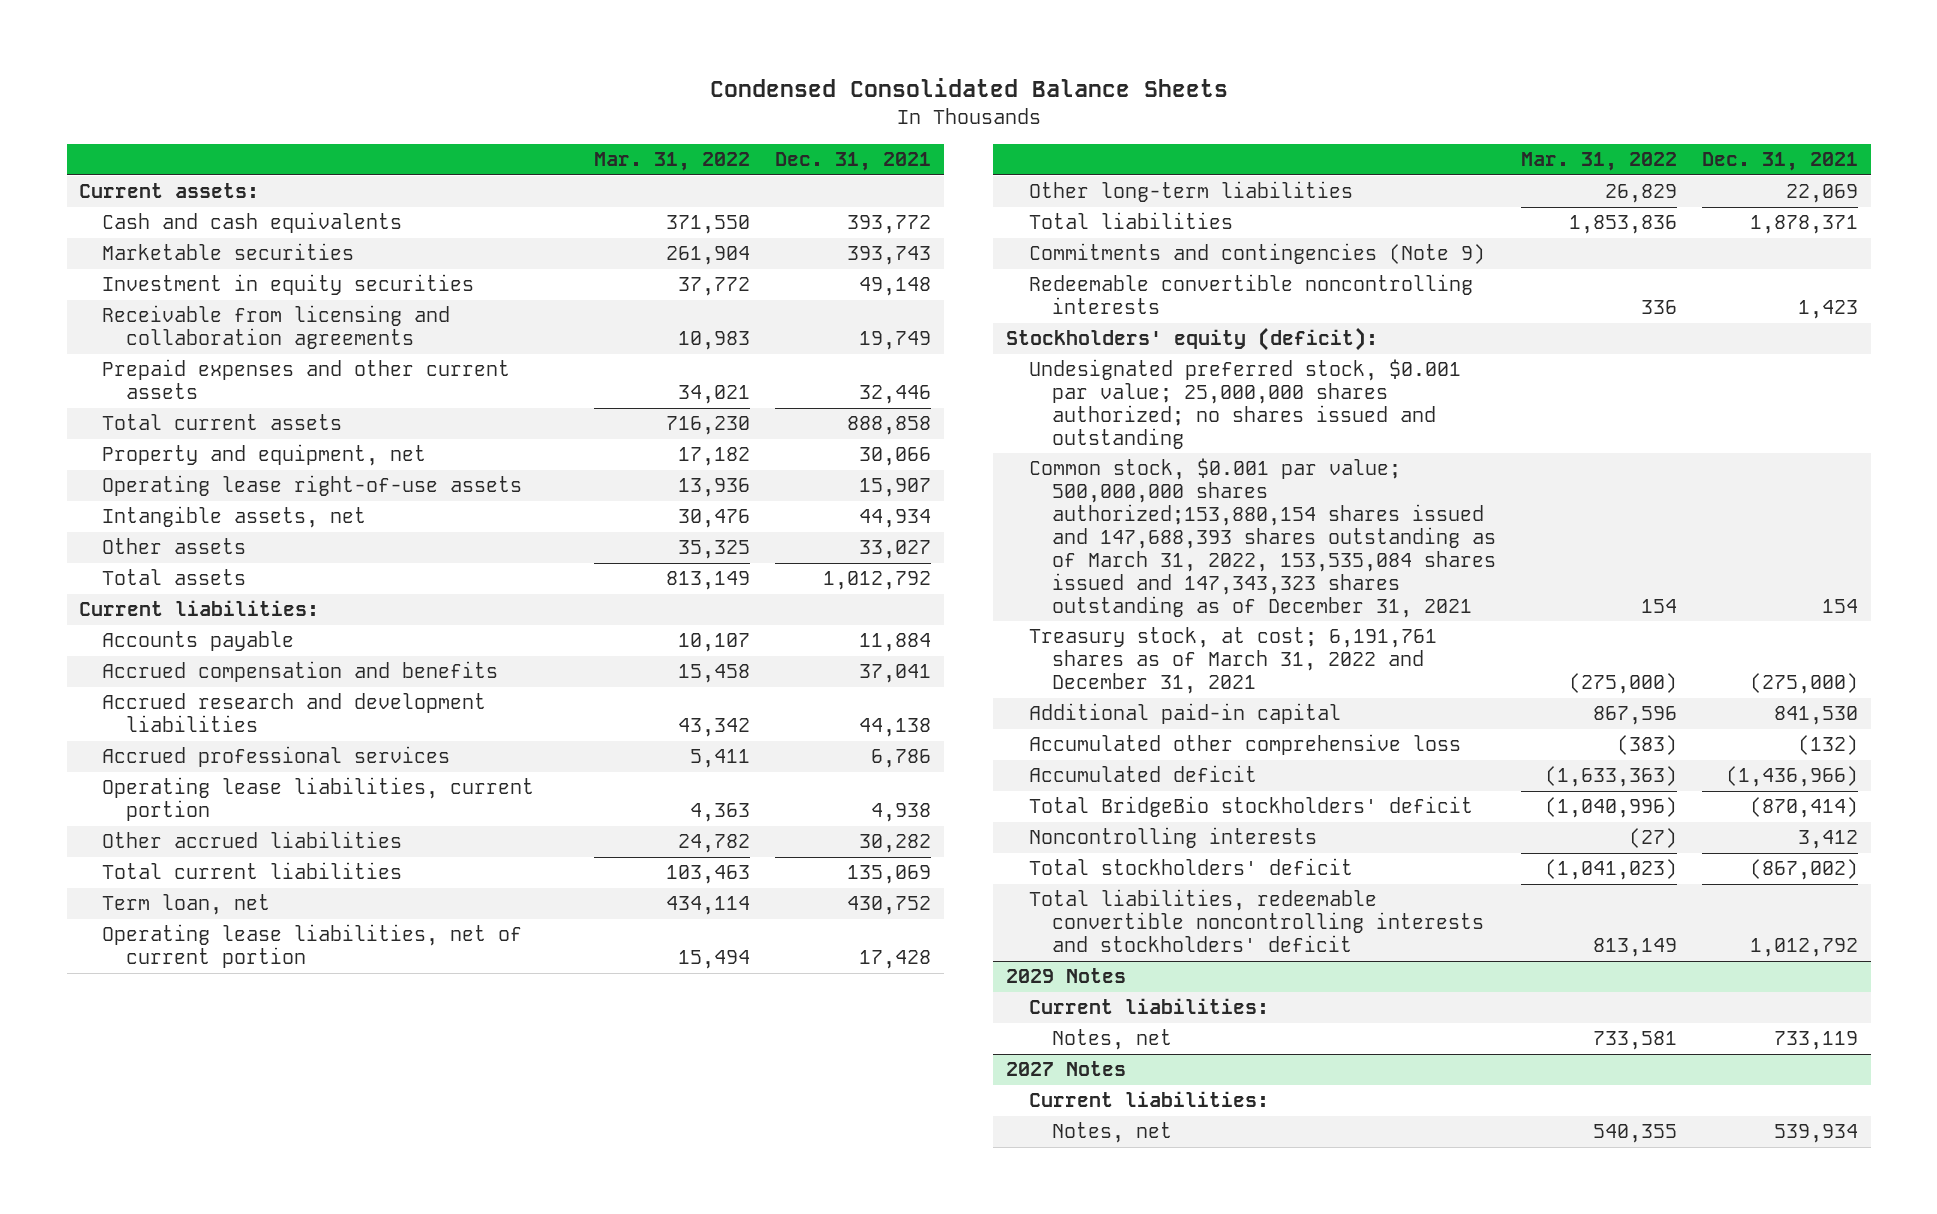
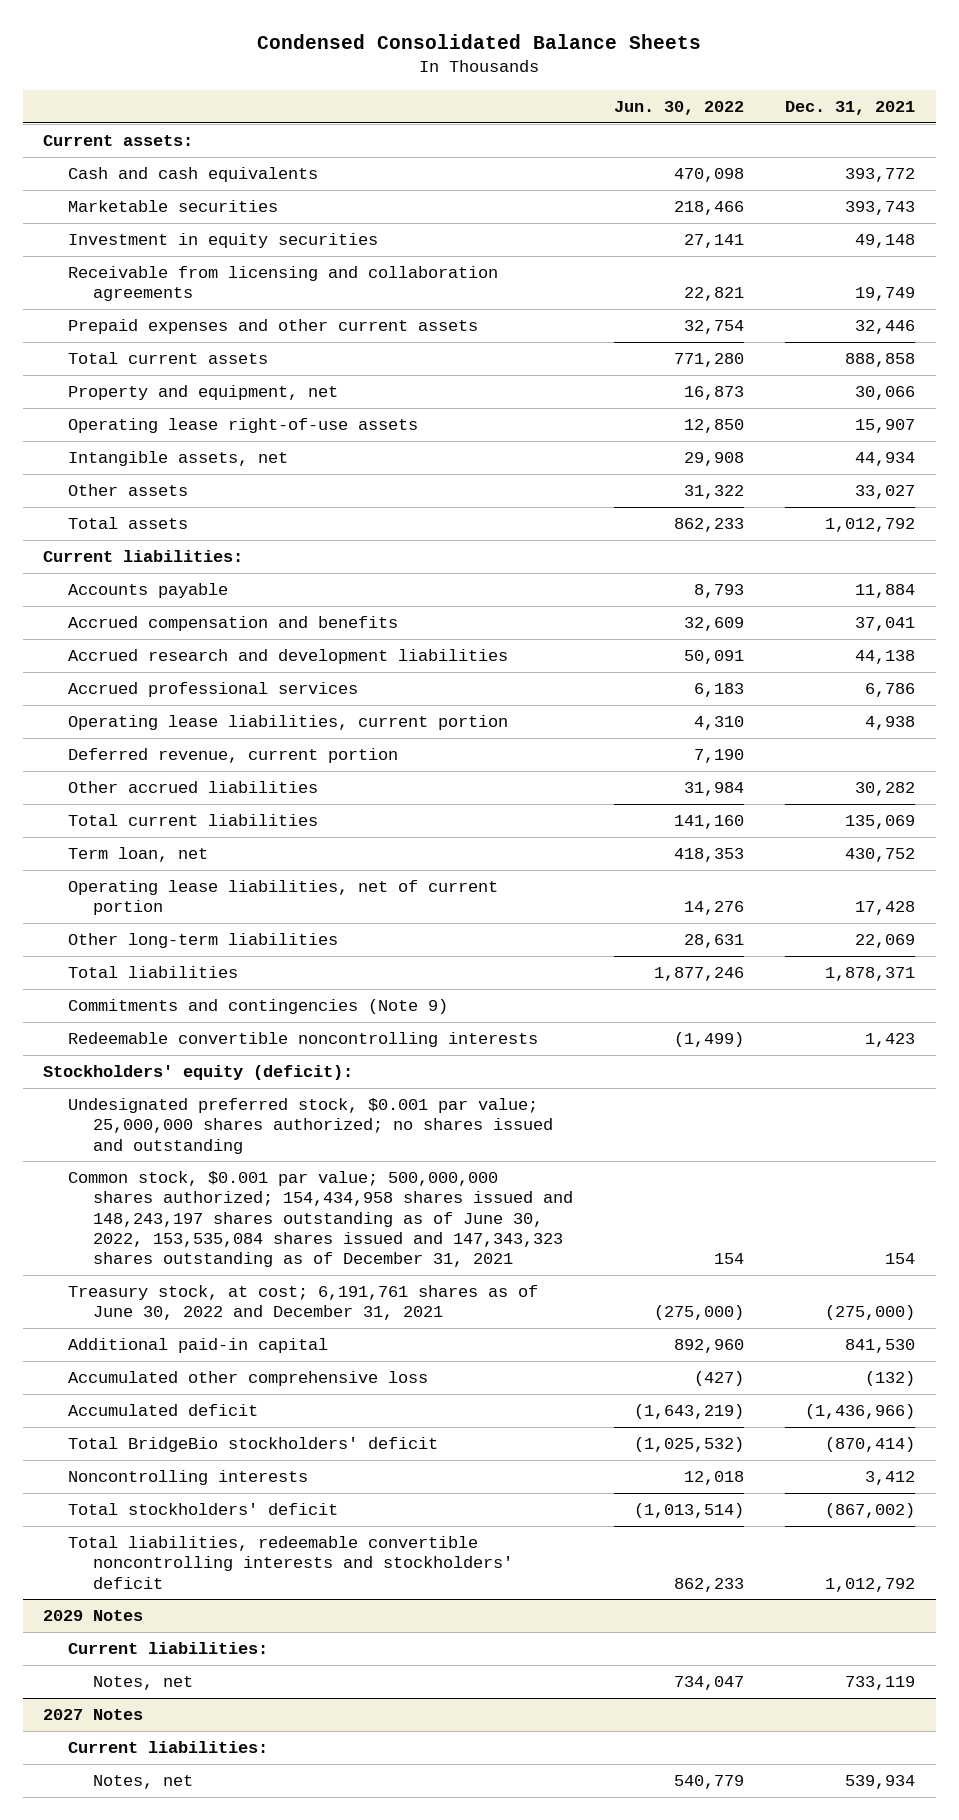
- | Mar. 31, 2022 | Dec. 31, 2021
+ | Jun. 30, 2022 | Dec. 31, 2021
+ Deferred revenue, current portion | 7,190 |
- Common stock, $0.001 par value; 500,000,000 shares authorized;153,880,154 shares issued and 147,688,393 shares outstanding as of March 31, 2022, 153,535,084 shares issued and 147,343,323 shares outstanding as of December 31, 2021 | 154 | 154
- Treasury stock, at cost; 6,191,761 shares as of March 31, 2022 and December 31, 2021 | (275,000) | (275,000)
+ Common stock, $0.001 par value; 500,000,000 shares authorized; 154,434,958 shares issued and 148,243,197 shares outstanding as of June 30, 2022, 153,535,084 shares issued and 147,343,323 shares outstanding as of December 31, 2021 | 154 | 154
+ Treasury stock, at cost; 6,191,761 shares as of June 30, 2022 and December 31, 2021 | (275,000) | (275,000)

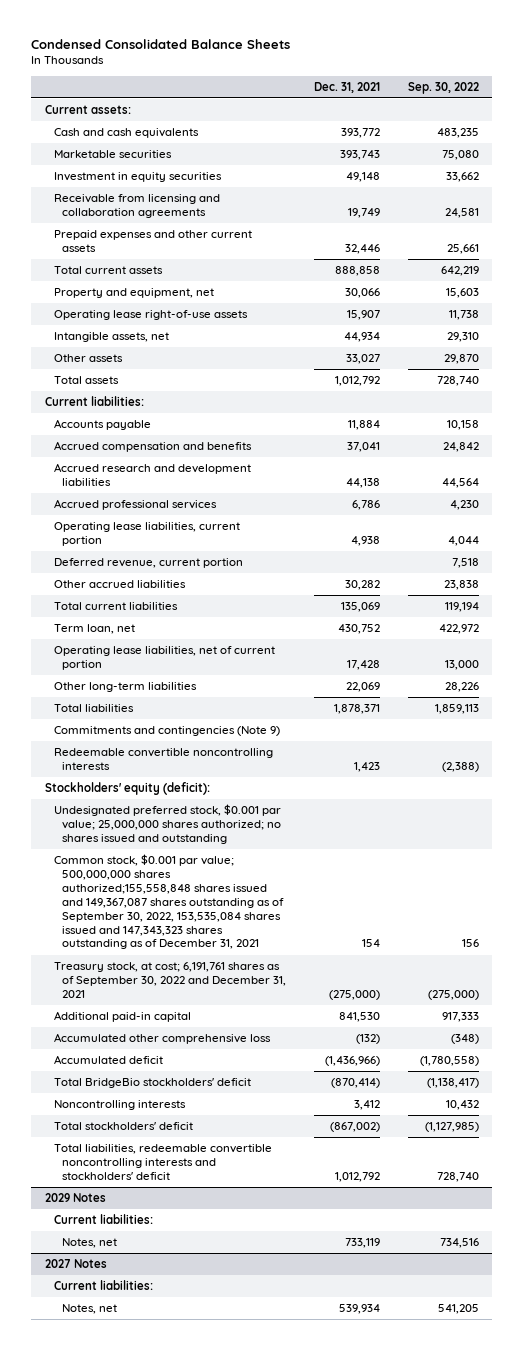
- | Jun. 30, 2022 | Dec. 31, 2021
+ | Dec. 31, 2021 | Sep. 30, 2022
- Common stock, $0.001 par value; 500,000,000 shares authorized; 154,434,958 shares issued and 148,243,197 shares outstanding as of June 30, 2022, 153,535,084 shares issued and 147,343,323 shares outstanding as of December 31, 2021 | 154 | 154
- Treasury stock, at cost; 6,191,761 shares as of June 30, 2022 and December 31, 2021 | (275,000) | (275,000)
+ Common stock, $0.001 par value; 500,000,000 shares authorized;155,558,848 shares issued and 149,367,087 shares outstanding as of September 30, 2022, 153,535,084 shares issued and 147,343,323 shares outstanding as of December 31, 2021 | 154 | 156
+ Treasury stock, at cost; 6,191,761 shares as of September 30, 2022 and December 31, 2021 | (275,000) | (275,000)

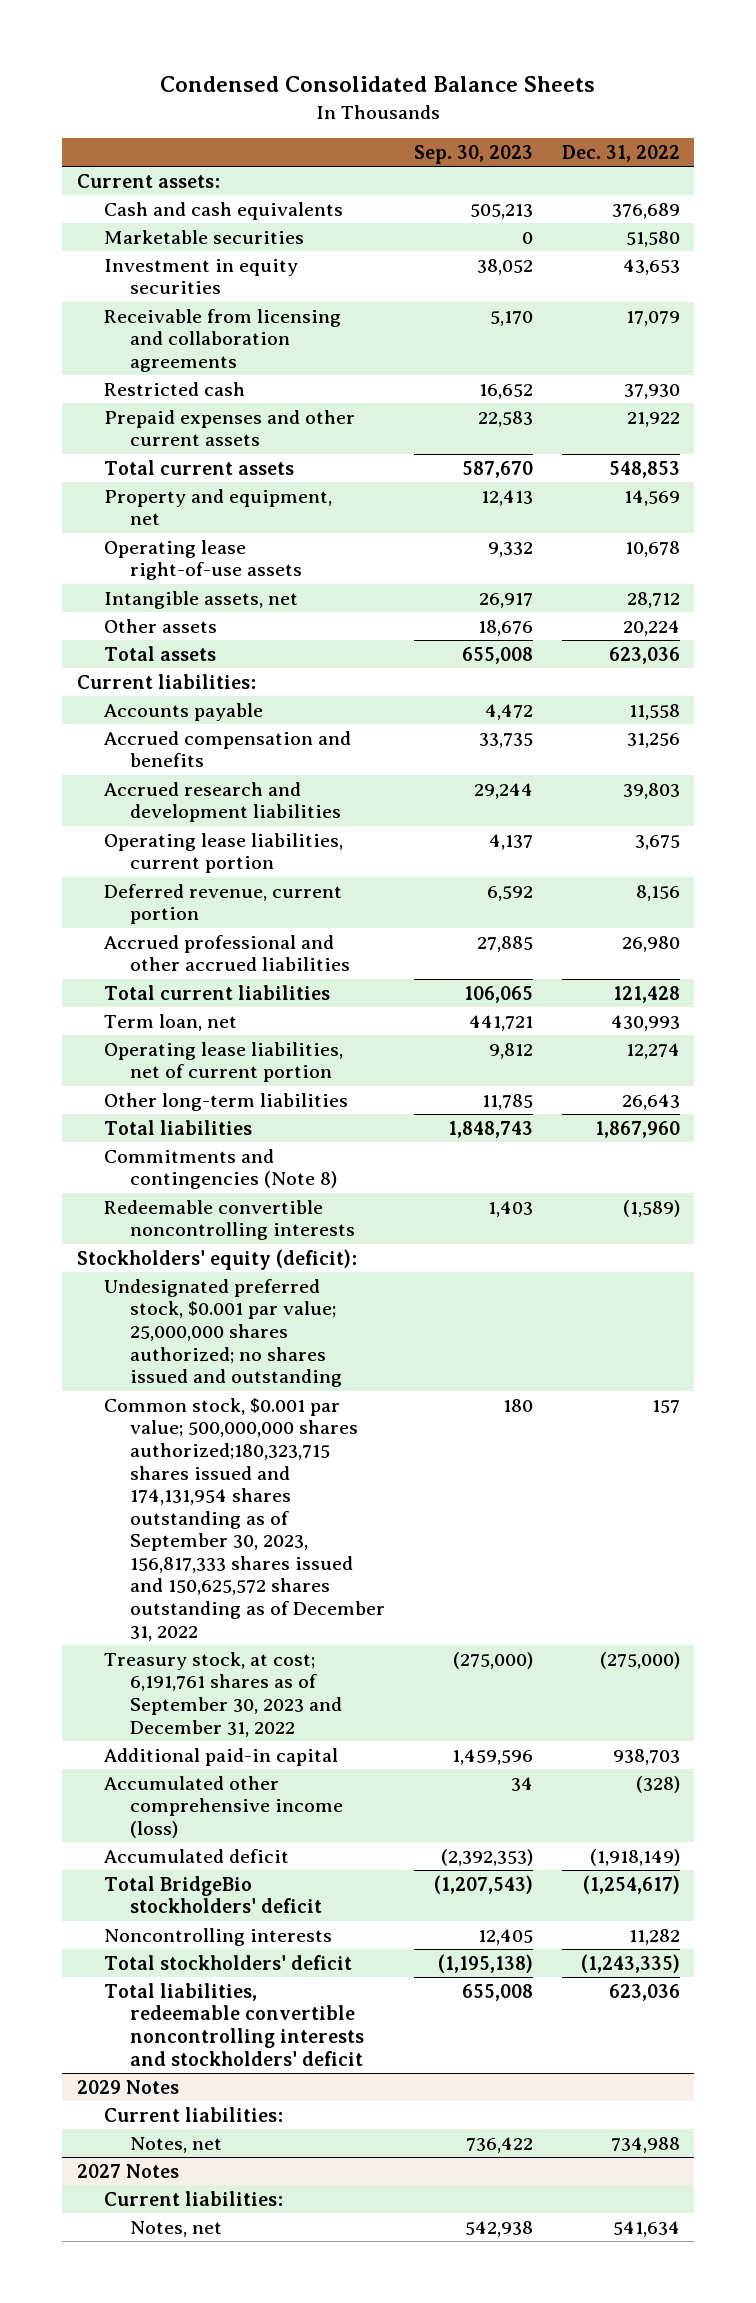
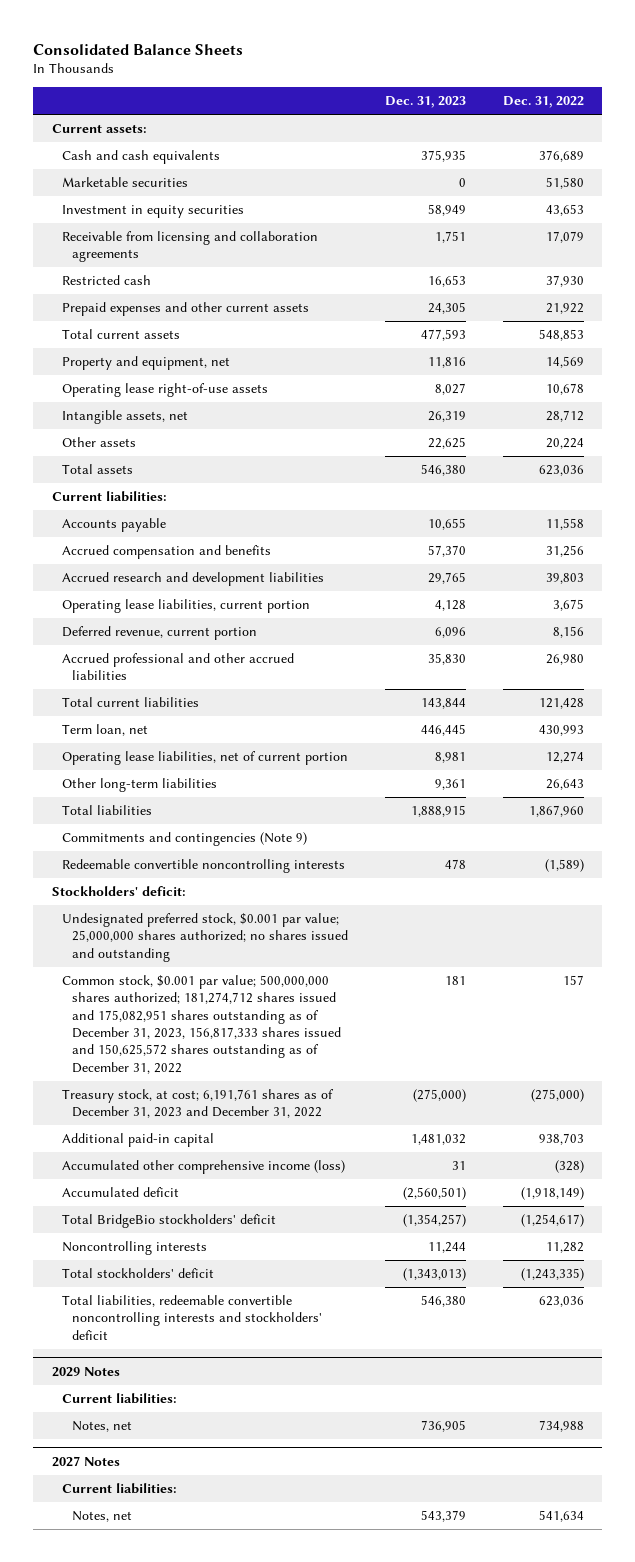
- Condensed Consolidated Balance Sheets
+ Consolidated Balance Sheets
- | Sep. 30, 2023 | Dec. 31, 2022
+ | Dec. 31, 2023 | Dec. 31, 2022
- Commitments and contingencies (Note 8)
+ Commitments and contingencies (Note 9)
- Stockholders' equity (deficit):
+ Stockholders' deficit:
- Common stock, $0.001 par value; 500,000,000 shares authorized;180,323,715 shares issued and 174,131,954 shares outstanding as of September 30, 2023, 156,817,333 shares issued and 150,625,572 shares outstanding as of December 31, 2022 | 180 | 157
- Treasury stock, at cost; 6,191,761 shares as of September 30, 2023 and December 31, 2022 | (275,000) | (275,000)
+ Common stock, $0.001 par value; 500,000,000 shares authorized; 181,274,712 shares issued and 175,082,951 shares outstanding as of December 31, 2023, 156,817,333 shares issued and 150,625,572 shares outstanding as of December 31, 2022 | 181 | 157
+ Treasury stock, at cost; 6,191,761 shares as of December 31, 2023 and December 31, 2022 | (275,000) | (275,000)

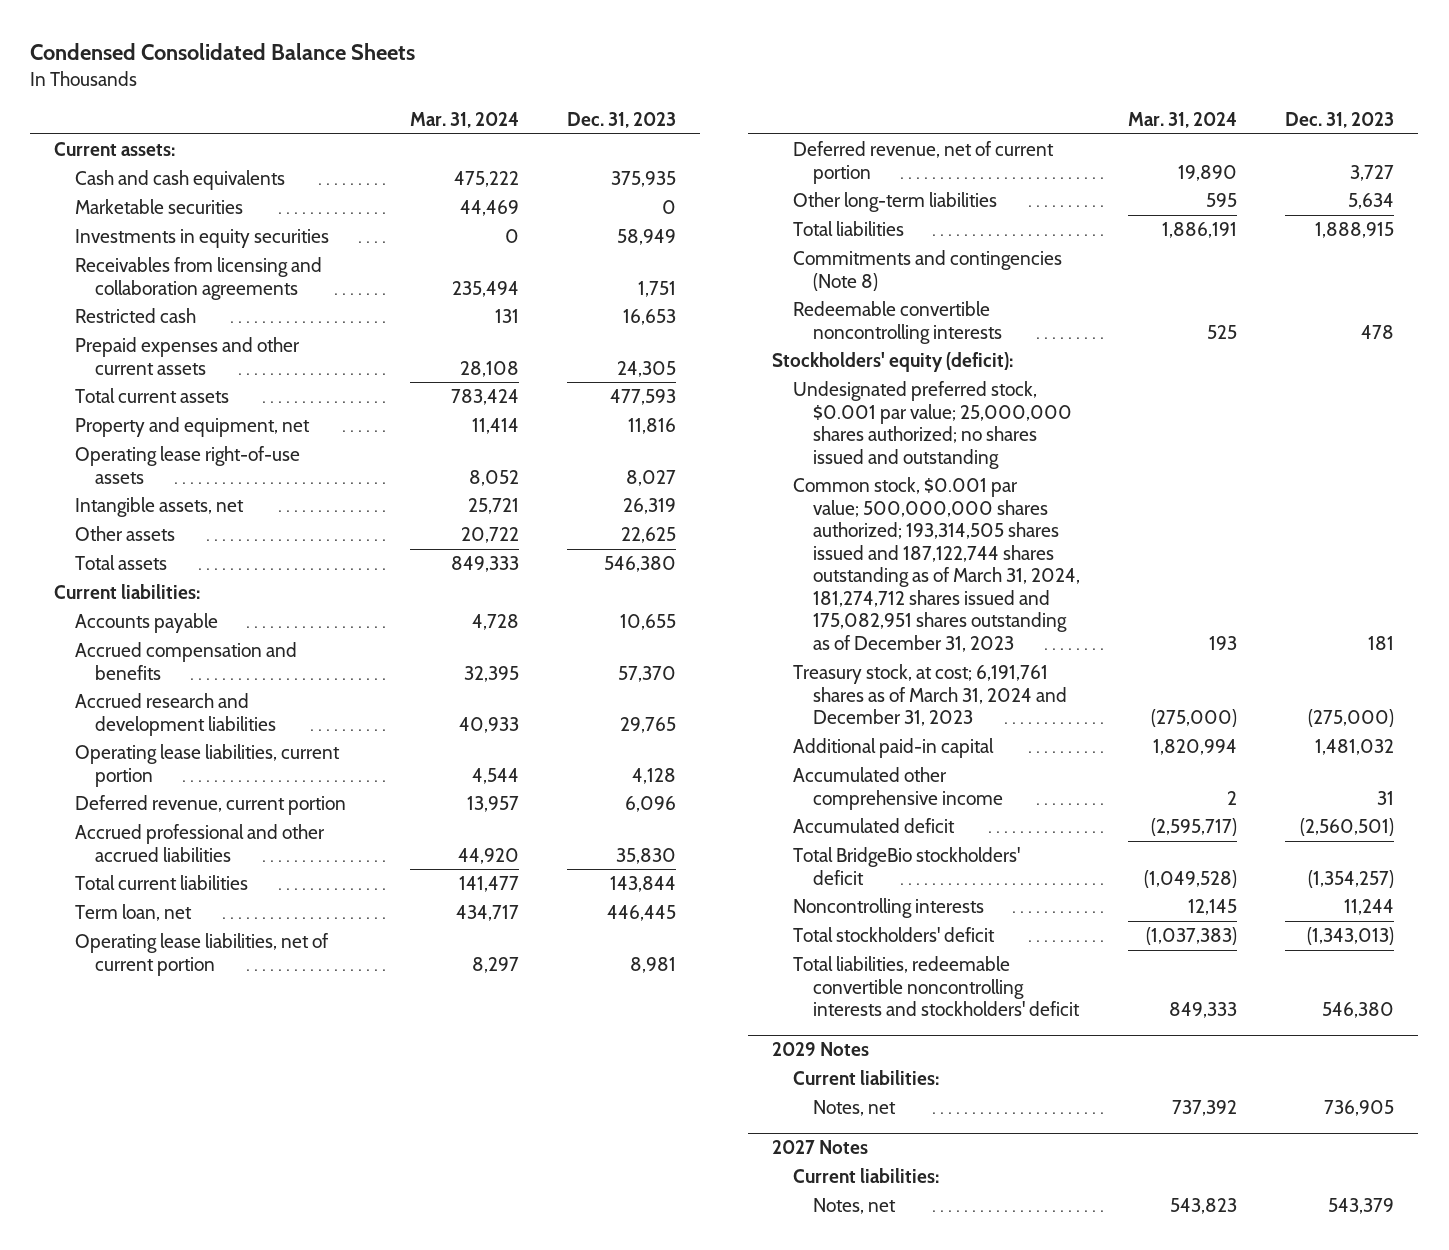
- Consolidated Balance Sheets
+ Condensed Consolidated Balance Sheets
- | Dec. 31, 2023 | Dec. 31, 2022
+ | Mar. 31, 2024 | Dec. 31, 2023
- Investment in equity securities | 58,949 | 43,653
- Receivable from licensing and collaboration agreements | 1,751 | 17,079
+ Investments in equity securities | 0 | 58,949
+ Receivables from licensing and collaboration agreements | 235,494 | 1,751
- Other long-term liabilities | 9,361 | 26,643
+ Deferred revenue, net of current portion | 19,890 | 3,727
+ Other long-term liabilities | 595 | 5,634
- Commitments and contingencies (Note 9)
+ Commitments and contingencies (Note 8)
- Stockholders' deficit:
+ Stockholders' equity (deficit):
- Common stock, $0.001 par value; 500,000,000 shares authorized; 181,274,712 shares issued and 175,082,951 shares outstanding as of December 31, 2023, 156,817,333 shares issued and 150,625,572 shares outstanding as of December 31, 2022 | 181 | 157
- Treasury stock, at cost; 6,191,761 shares as of December 31, 2023 and December 31, 2022 | (275,000) | (275,000)
+ Common stock, $0.001 par value; 500,000,000 shares authorized; 193,314,505 shares issued and 187,122,744 shares outstanding as of March 31, 2024, 181,274,712 shares issued and 175,082,951 shares outstanding as of December 31, 2023 | 193 | 181
+ Treasury stock, at cost; 6,191,761 shares as of March 31, 2024 and December 31, 2023 | (275,000) | (275,000)
- Accumulated other comprehensive income (loss) | 31 | (328)
+ Accumulated other comprehensive income | 2 | 31

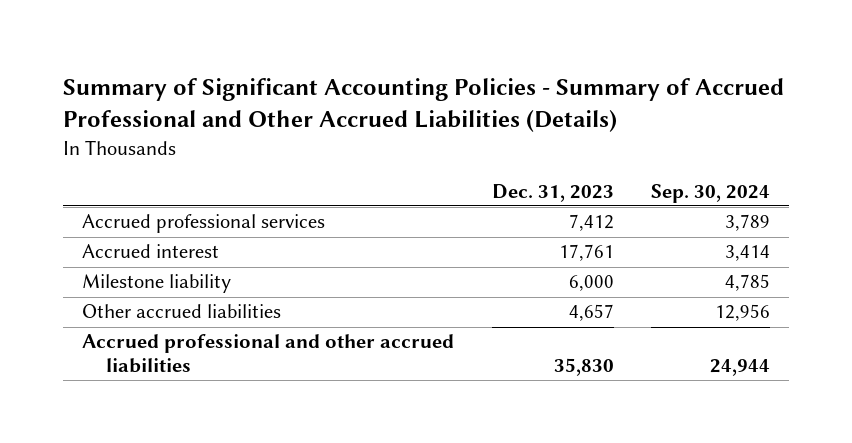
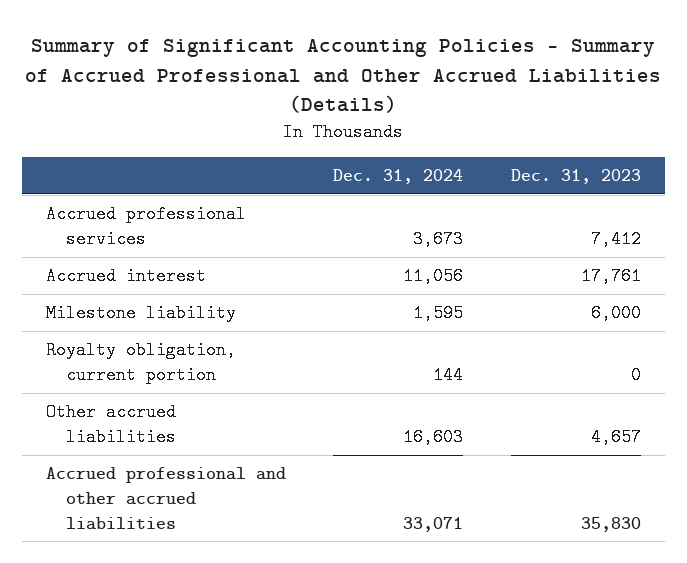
- | Dec. 31, 2023 | Sep. 30, 2024
+ | Dec. 31, 2024 | Dec. 31, 2023
+ Royalty obligation, current portion | 144 | 0

